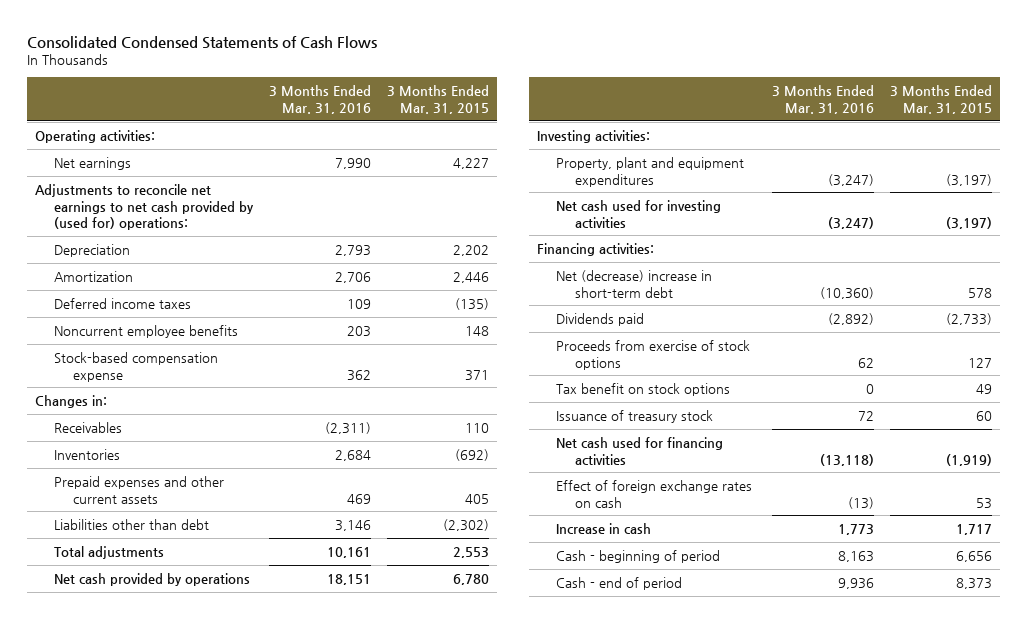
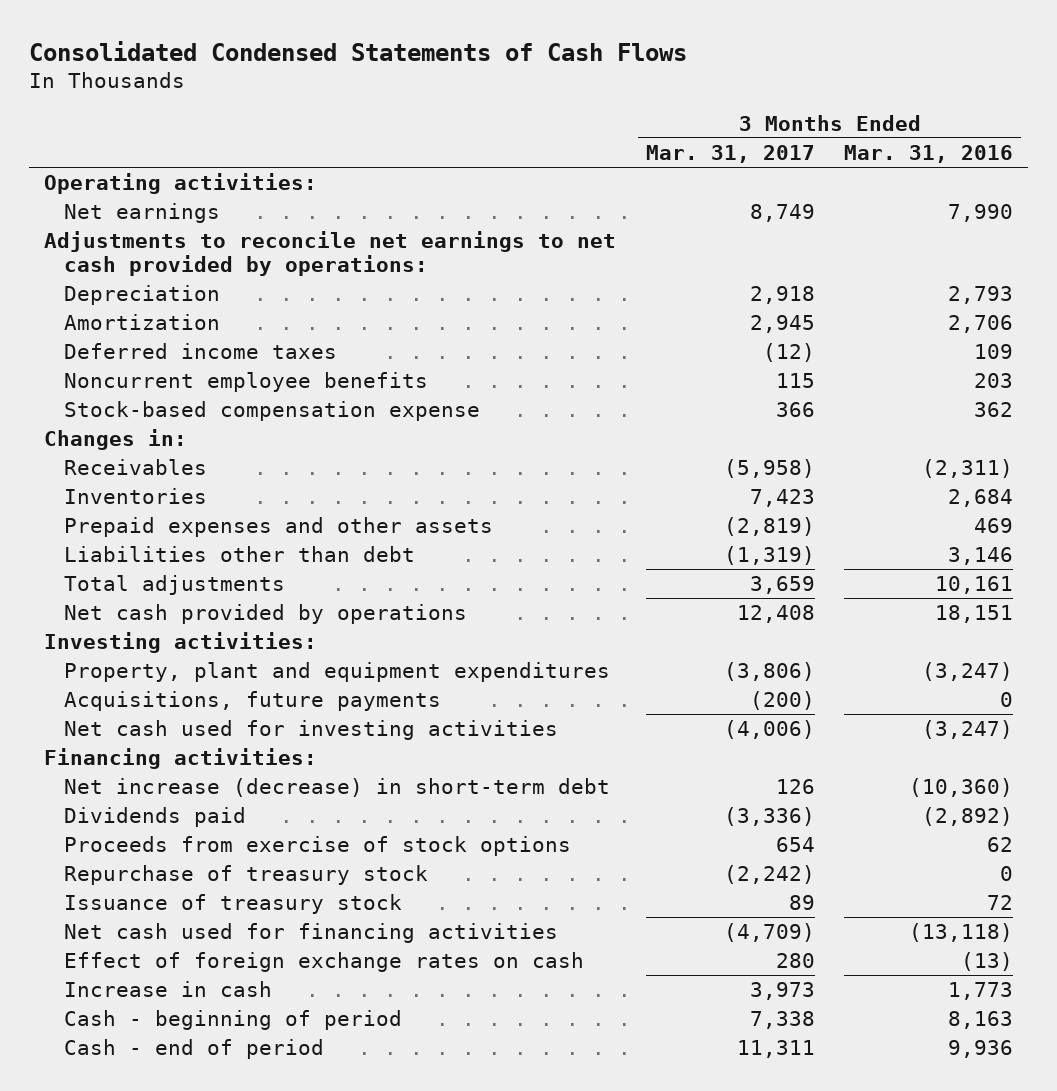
- | 3 Months Ended Mar. 31, 2016 | 3 Months Ended Mar. 31, 2015
+ | 3 Months Ended Mar. 31, 2017 | 3 Months Ended Mar. 31, 2016
- Adjustments to reconcile net earnings to net cash provided by (used for) operations:
+ Adjustments to reconcile net earnings to net cash provided by operations:
- Prepaid expenses and other current assets | 469 | 405
+ Prepaid expenses and other assets | (2,819) | 469
+ Acquisitions, future payments | (200) | 0
- Net (decrease) increase in short-term debt | (10,360) | 578
+ Net increase (decrease) in short-term debt | 126 | (10,360)
- Tax benefit on stock options | 0 | 49
+ Repurchase of treasury stock | (2,242) | 0

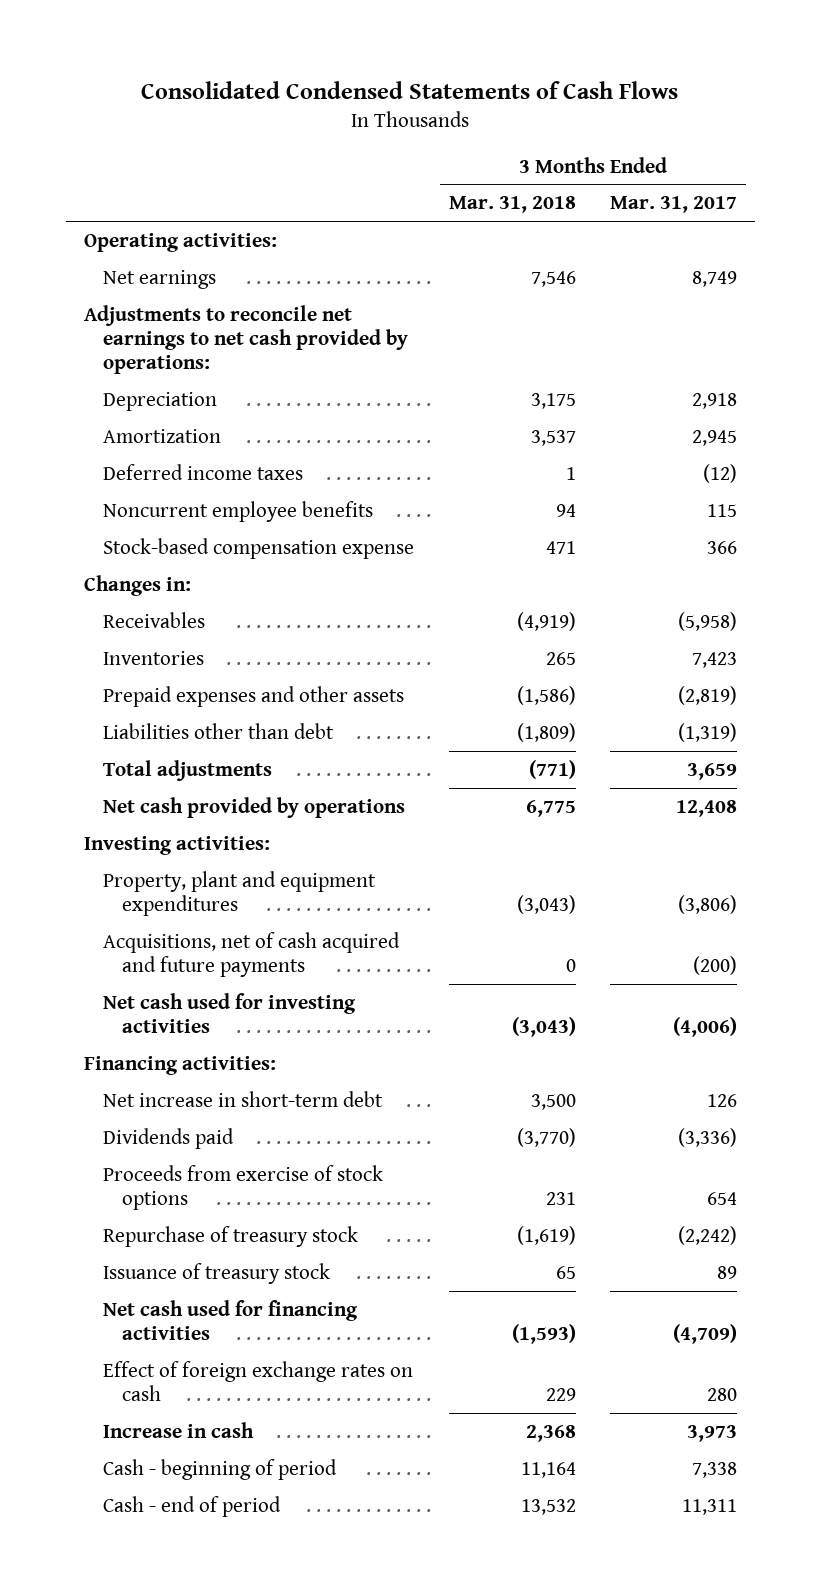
- | 3 Months Ended Mar. 31, 2017 | 3 Months Ended Mar. 31, 2016
+ | 3 Months Ended Mar. 31, 2018 | 3 Months Ended Mar. 31, 2017
- Acquisitions, future payments | (200) | 0
+ Acquisitions, net of cash acquired and future payments | 0 | (200)
- Net increase (decrease) in short-term debt | 126 | (10,360)
+ Net increase in short-term debt | 3,500 | 126

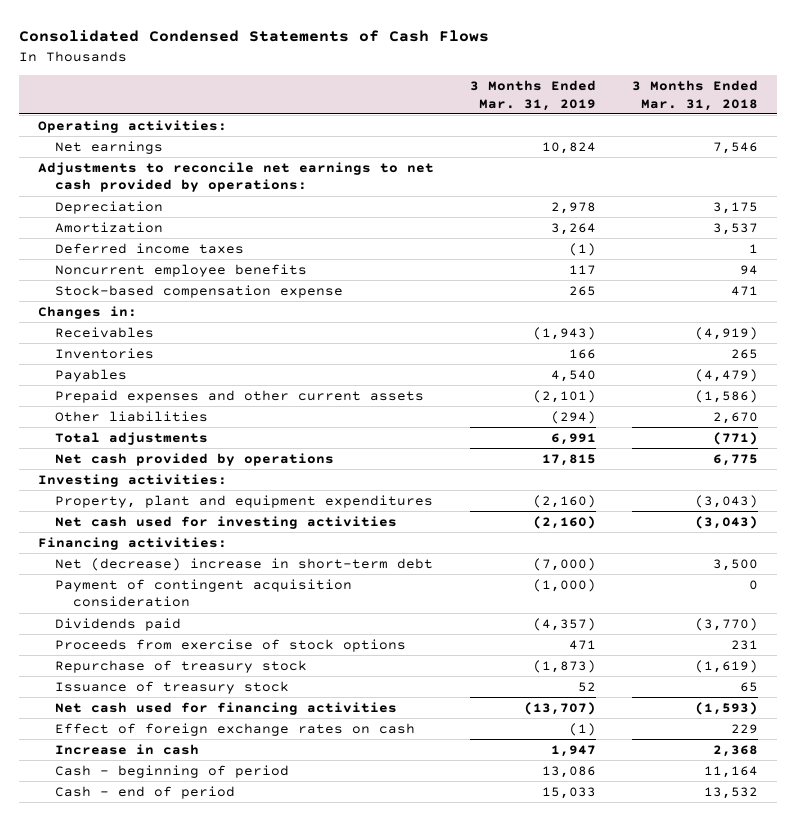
- | 3 Months Ended Mar. 31, 2018 | 3 Months Ended Mar. 31, 2017
+ | 3 Months Ended Mar. 31, 2019 | 3 Months Ended Mar. 31, 2018
- Prepaid expenses and other assets | (1,586) | (2,819)
- Liabilities other than debt | (1,809) | (1,319)
+ Payables | 4,540 | (4,479)
+ Prepaid expenses and other current assets | (2,101) | (1,586)
+ Other liabilities | (294) | 2,670
- Acquisitions, net of cash acquired and future payments | 0 | (200)
- Net increase in short-term debt | 3,500 | 126
+ Net (decrease) increase in short-term debt | (7,000) | 3,500
+ Payment of contingent acquisition consideration | (1,000) | 0

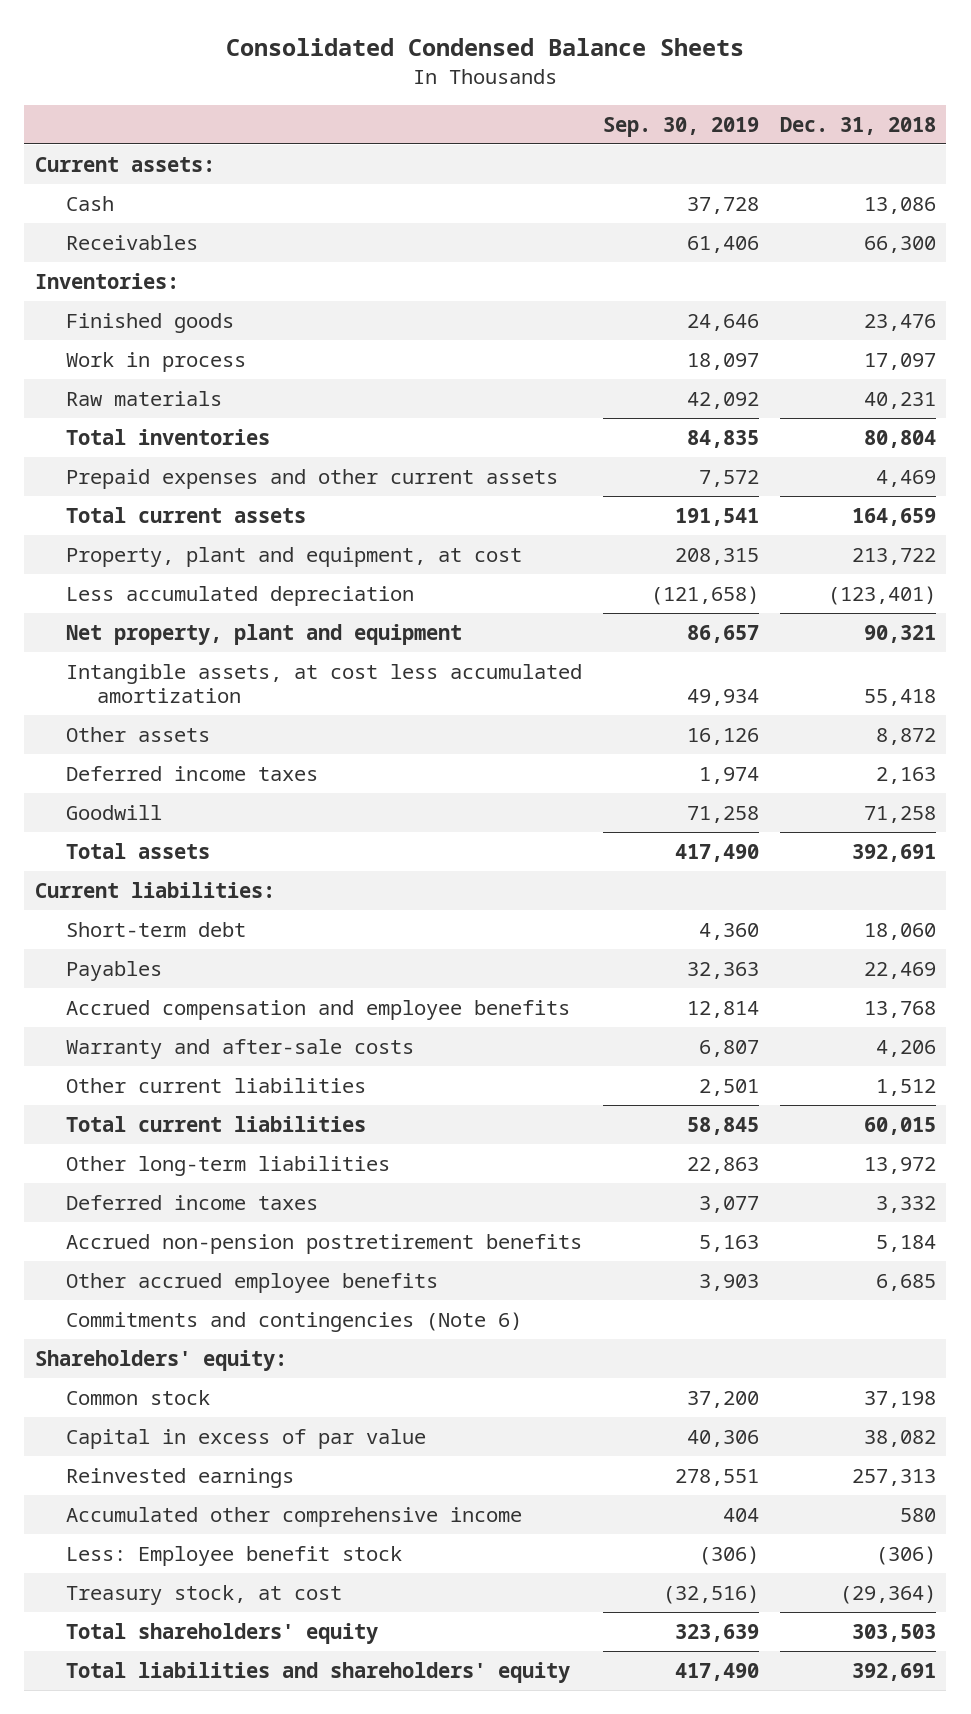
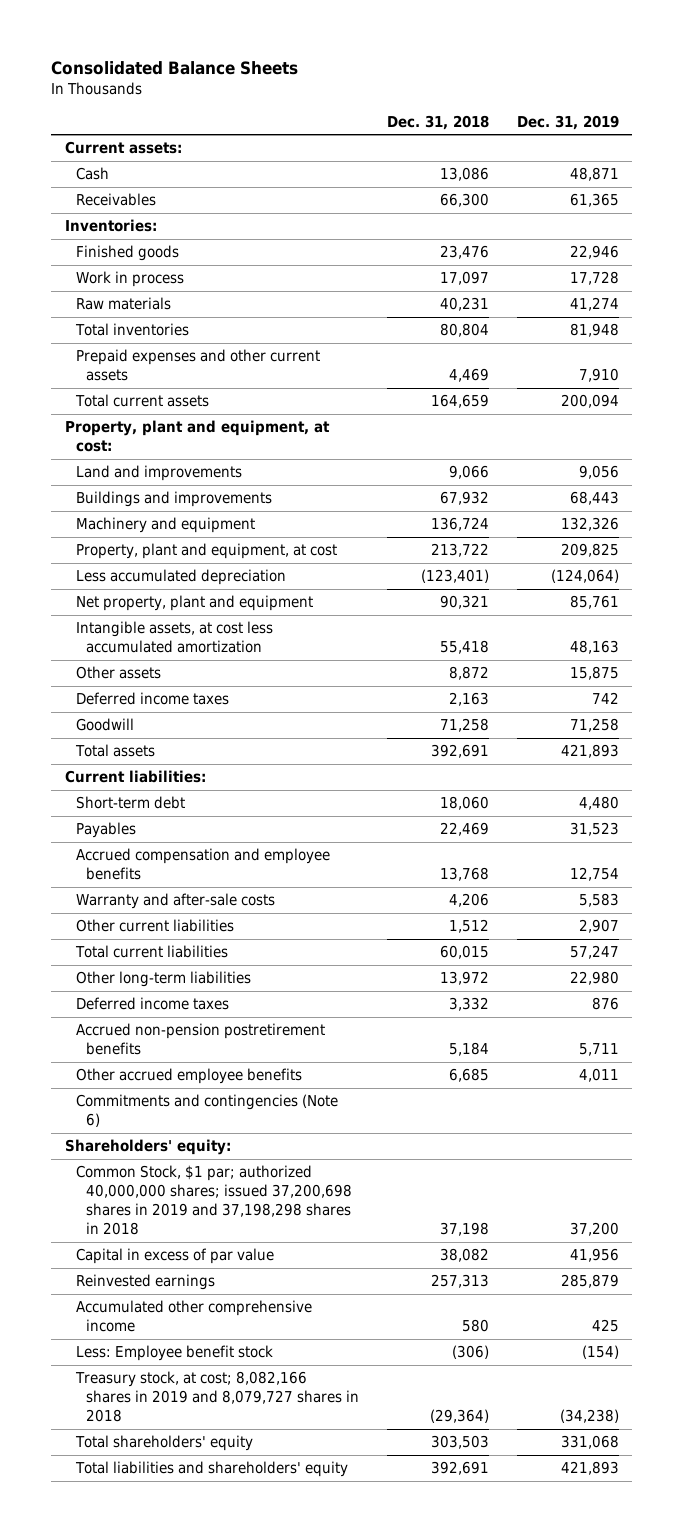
- Consolidated Condensed Balance Sheets
+ Consolidated Balance Sheets
- | Sep. 30, 2019 | Dec. 31, 2018
+ | Dec. 31, 2018 | Dec. 31, 2019
+ Property, plant and equipment, at cost:
+ Land and improvements | 9,066 | 9,056
+ Buildings and improvements | 67,932 | 68,443
+ Machinery and equipment | 136,724 | 132,326
- Common stock | 37,200 | 37,198
+ Common Stock, $1 par; authorized 40,000,000 shares; issued 37,200,698 shares in 2019 and 37,198,298 shares in 2018 | 37,198 | 37,200
- Treasury stock, at cost | (32,516) | (29,364)
+ Treasury stock, at cost; 8,082,166 shares in 2019 and 8,079,727 shares in 2018 | (29,364) | (34,238)

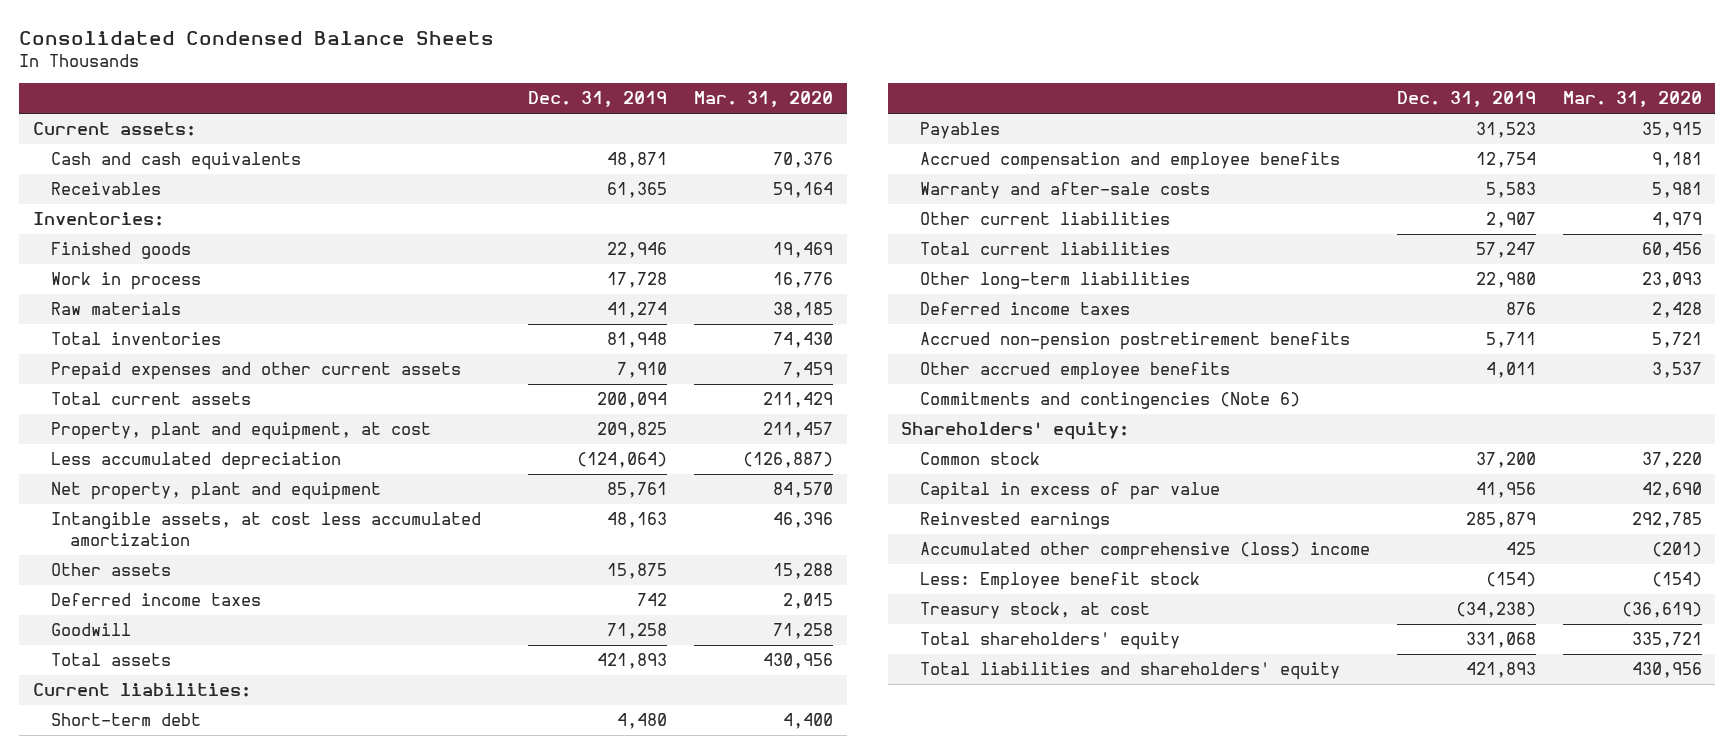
- Consolidated Balance Sheets
+ Consolidated Condensed Balance Sheets
- | Dec. 31, 2018 | Dec. 31, 2019
+ | Dec. 31, 2019 | Mar. 31, 2020
- Cash | 13,086 | 48,871
+ Cash and cash equivalents | 48,871 | 70,376
- Property, plant and equipment, at cost:
- Land and improvements | 9,066 | 9,056
- Buildings and improvements | 67,932 | 68,443
- Machinery and equipment | 136,724 | 132,326
- Common Stock, $1 par; authorized 40,000,000 shares; issued 37,200,698 shares in 2019 and 37,198,298 shares in 2018 | 37,198 | 37,200
+ Common stock | 37,200 | 37,220
- Accumulated other comprehensive income | 580 | 425
+ Accumulated other comprehensive (loss) income | 425 | (201)
- Treasury stock, at cost; 8,082,166 shares in 2019 and 8,079,727 shares in 2018 | (29,364) | (34,238)
+ Treasury stock, at cost | (34,238) | (36,619)

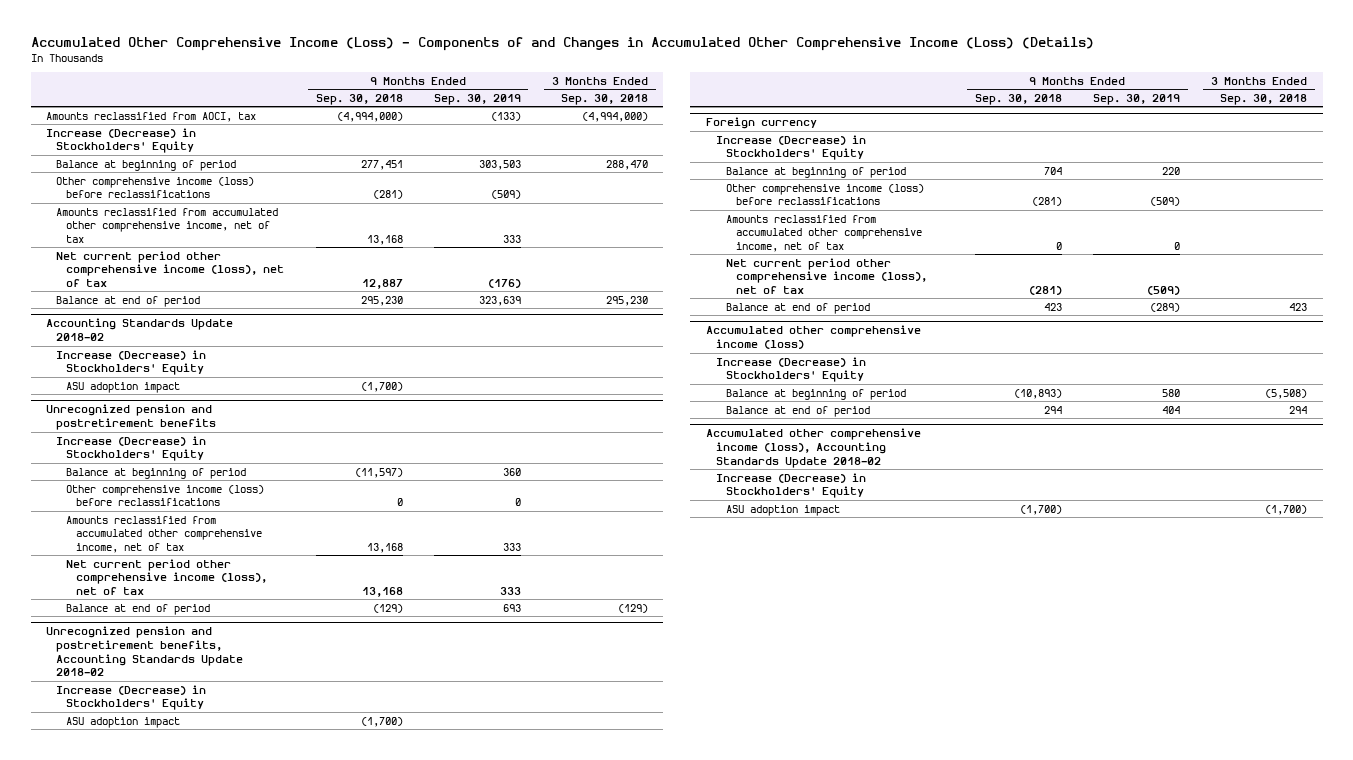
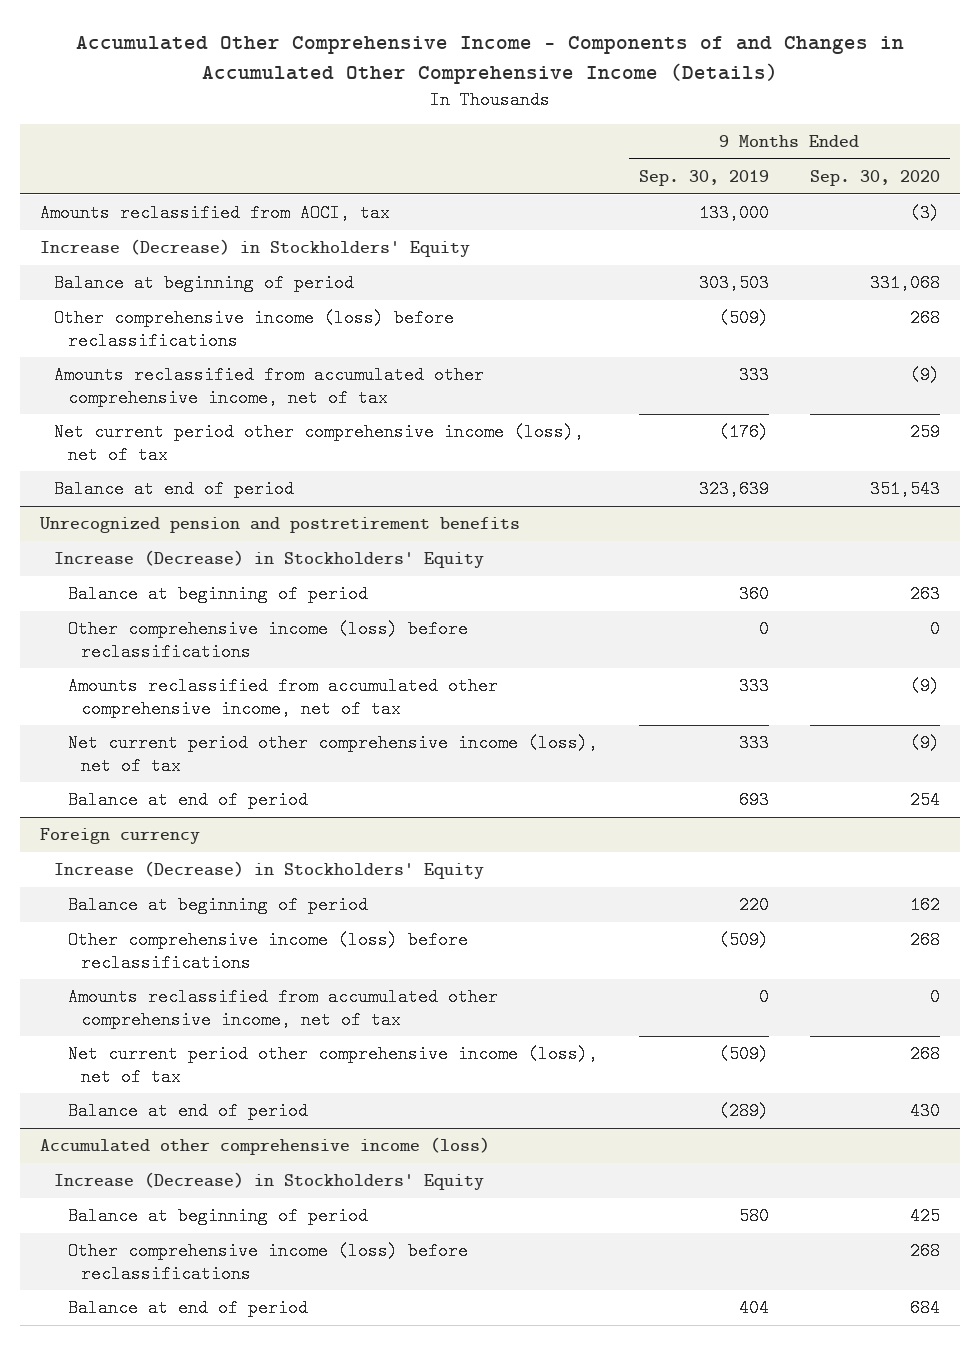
- Accumulated Other Comprehensive Income (Loss) - Components of and Changes in Accumulated Other Comprehensive Income (Loss) (Details)
+ Accumulated Other Comprehensive Income - Components of and Changes in Accumulated Other Comprehensive Income (Details)
- | 9 Months Ended Sep. 30, 2018 | 9 Months Ended Sep. 30, 2019 | 3 Months Ended Sep. 30, 2018
+ | 9 Months Ended Sep. 30, 2019 | 9 Months Ended Sep. 30, 2020
- Amounts reclassified from AOCI, tax | (4,994,000) | (133) | (4,994,000)
+ Amounts reclassified from AOCI, tax | 133,000 | (3)
- Accounting Standards Update 2018-02
- Increase (Decrease) in Stockholders' Equity
- ASU adoption impact | (1,700) | |
- Unrecognized pension and postretirement benefits, Accounting Standards Update 2018-02
- Increase (Decrease) in Stockholders' Equity
- ASU adoption impact | (1,700) | |
@ Accumulated other comprehensive income (loss)
+ Other comprehensive income (loss) before reclassifications | | 268
- Accumulated other comprehensive income (loss), Accounting Standards Update 2018-02
- Increase (Decrease) in Stockholders' Equity
- ASU adoption impact | (1,700) | | (1,700)

